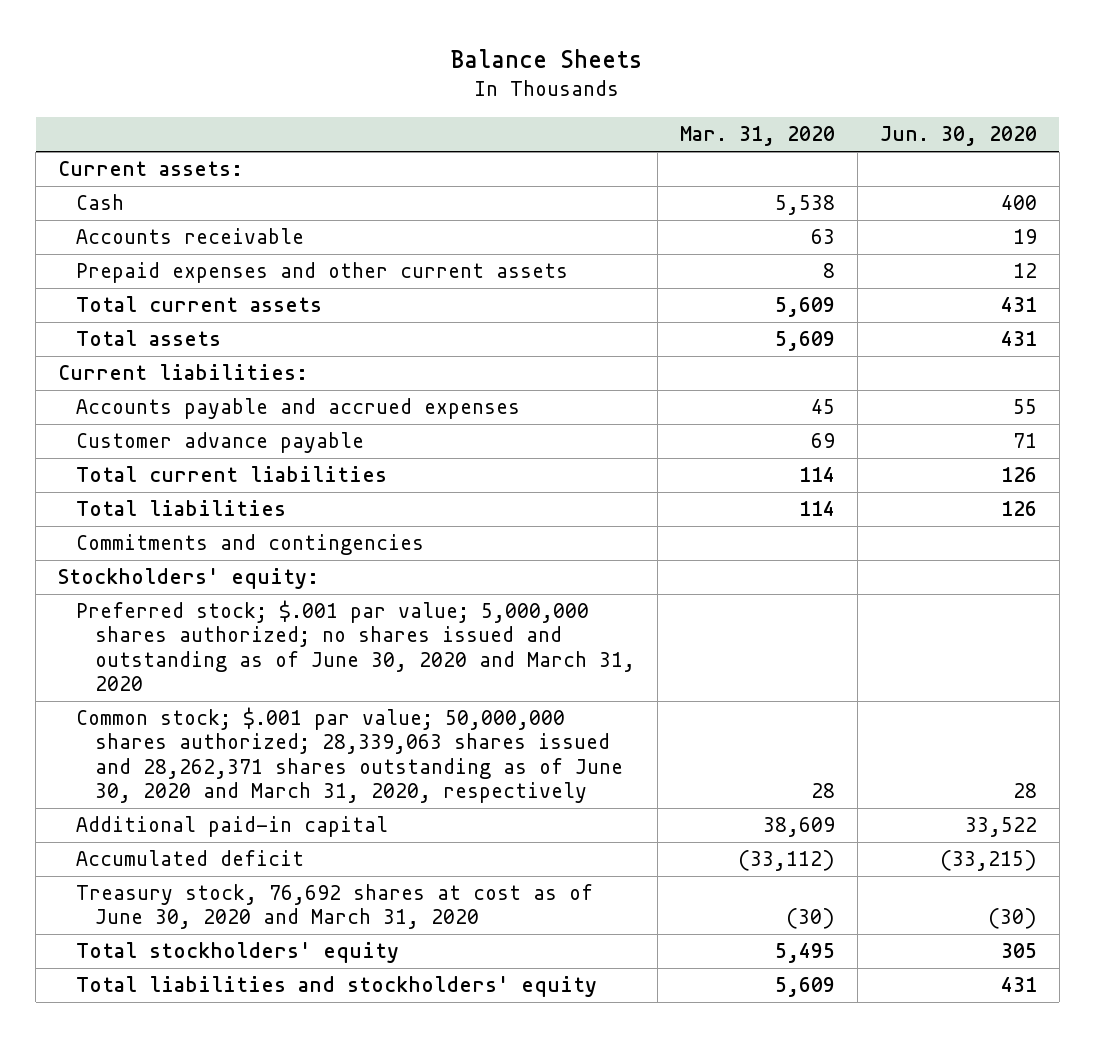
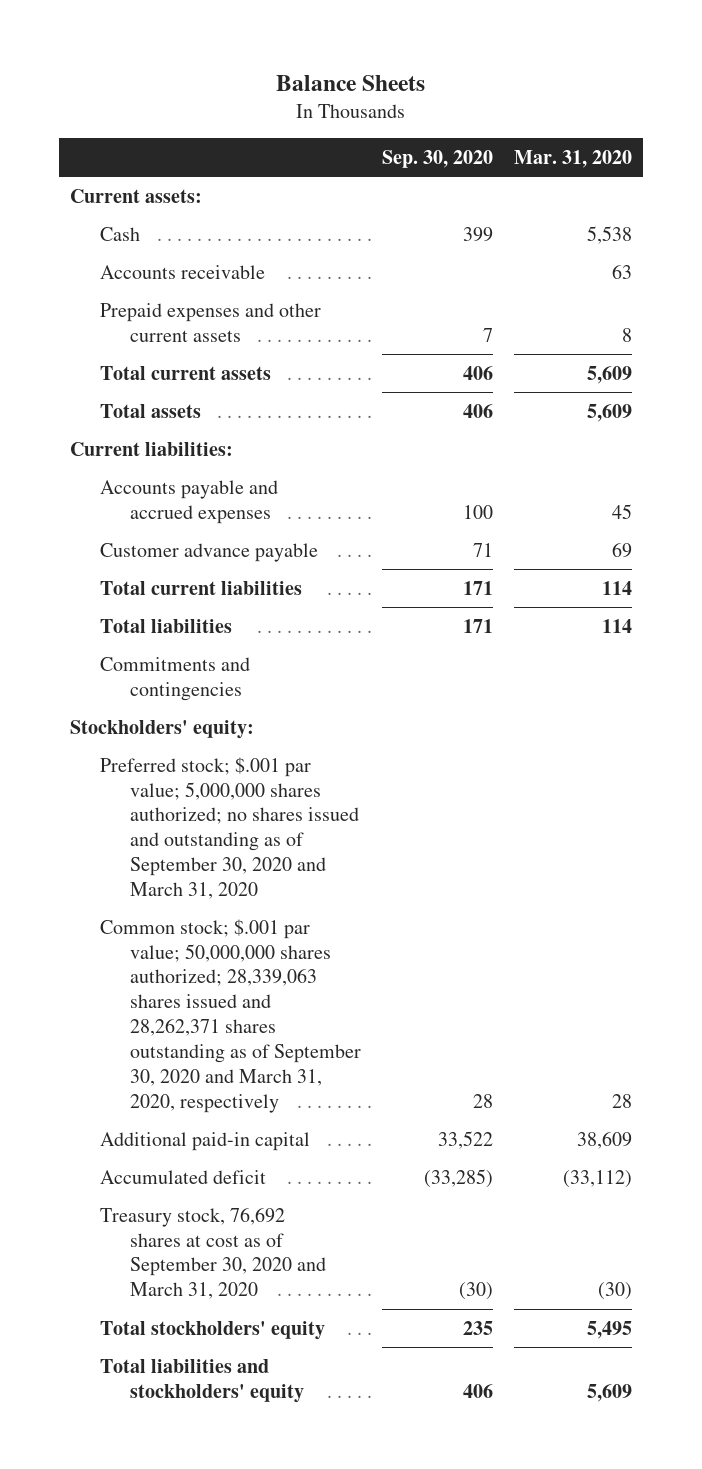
- | Mar. 31, 2020 | Jun. 30, 2020
+ | Sep. 30, 2020 | Mar. 31, 2020
- Preferred stock; $.001 par value; 5,000,000 shares authorized; no shares issued and outstanding as of June 30, 2020 and March 31, 2020
- Common stock; $.001 par value; 50,000,000 shares authorized; 28,339,063 shares issued and 28,262,371 shares outstanding as of June 30, 2020 and March 31, 2020, respectively | 28 | 28
+ Preferred stock; $.001 par value; 5,000,000 shares authorized; no shares issued and outstanding as of September 30, 2020 and March 31, 2020
+ Common stock; $.001 par value; 50,000,000 shares authorized; 28,339,063 shares issued and 28,262,371 shares outstanding as of September 30, 2020 and March 31, 2020, respectively | 28 | 28
- Treasury stock, 76,692 shares at cost as of June 30, 2020 and March 31, 2020 | (30) | (30)
+ Treasury stock, 76,692 shares at cost as of September 30, 2020 and March 31, 2020 | (30) | (30)

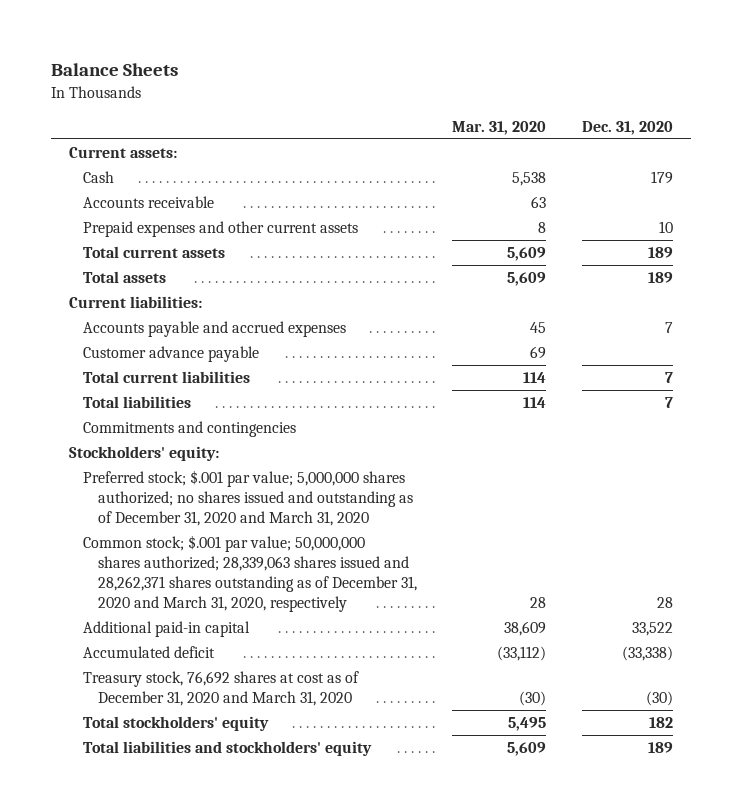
- | Sep. 30, 2020 | Mar. 31, 2020
+ | Mar. 31, 2020 | Dec. 31, 2020
- Preferred stock; $.001 par value; 5,000,000 shares authorized; no shares issued and outstanding as of September 30, 2020 and March 31, 2020
- Common stock; $.001 par value; 50,000,000 shares authorized; 28,339,063 shares issued and 28,262,371 shares outstanding as of September 30, 2020 and March 31, 2020, respectively | 28 | 28
+ Preferred stock; $.001 par value; 5,000,000 shares authorized; no shares issued and outstanding as of December 31, 2020 and March 31, 2020
+ Common stock; $.001 par value; 50,000,000 shares authorized; 28,339,063 shares issued and 28,262,371 shares outstanding as of December 31, 2020 and March 31, 2020, respectively | 28 | 28
- Treasury stock, 76,692 shares at cost as of September 30, 2020 and March 31, 2020 | (30) | (30)
+ Treasury stock, 76,692 shares at cost as of December 31, 2020 and March 31, 2020 | (30) | (30)

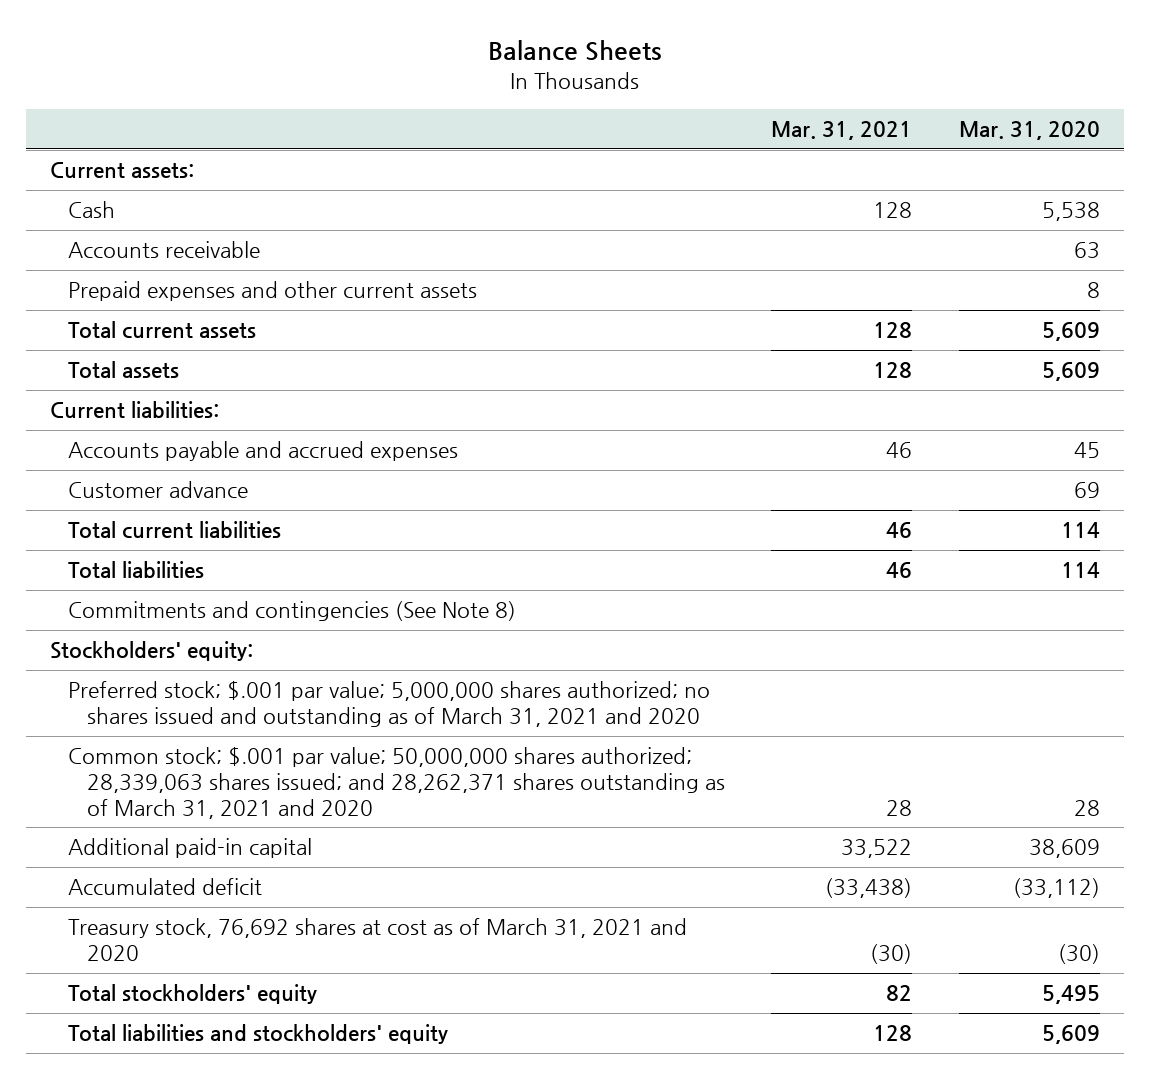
- | Mar. 31, 2020 | Dec. 31, 2020
+ | Mar. 31, 2021 | Mar. 31, 2020
- Customer advance payable | 69 |
+ Customer advance | | 69
- Commitments and contingencies
+ Commitments and contingencies (See Note 8)
- Preferred stock; $.001 par value; 5,000,000 shares authorized; no shares issued and outstanding as of December 31, 2020 and March 31, 2020
- Common stock; $.001 par value; 50,000,000 shares authorized; 28,339,063 shares issued and 28,262,371 shares outstanding as of December 31, 2020 and March 31, 2020, respectively | 28 | 28
+ Preferred stock; $.001 par value; 5,000,000 shares authorized; no shares issued and outstanding as of March 31, 2021 and 2020
+ Common stock; $.001 par value; 50,000,000 shares authorized; 28,339,063 shares issued; and 28,262,371 shares outstanding as of March 31, 2021 and 2020 | 28 | 28
- Treasury stock, 76,692 shares at cost as of December 31, 2020 and March 31, 2020 | (30) | (30)
+ Treasury stock, 76,692 shares at cost as of March 31, 2021 and 2020 | (30) | (30)

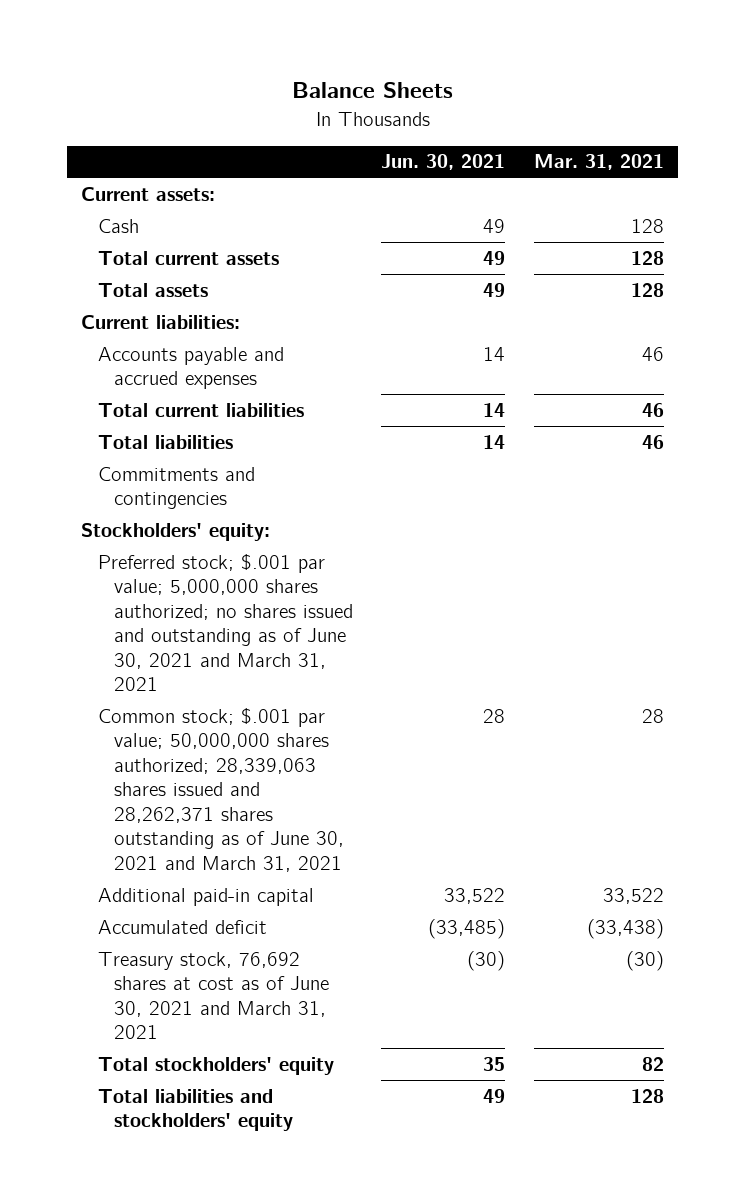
- | Mar. 31, 2021 | Mar. 31, 2020
+ | Jun. 30, 2021 | Mar. 31, 2021
- Accounts receivable | | 63
- Prepaid expenses and other current assets | | 8
- Customer advance | | 69
- Commitments and contingencies (See Note 8)
+ Commitments and contingencies
- Preferred stock; $.001 par value; 5,000,000 shares authorized; no shares issued and outstanding as of March 31, 2021 and 2020
- Common stock; $.001 par value; 50,000,000 shares authorized; 28,339,063 shares issued; and 28,262,371 shares outstanding as of March 31, 2021 and 2020 | 28 | 28
+ Preferred stock; $.001 par value; 5,000,000 shares authorized; no shares issued and outstanding as of June 30, 2021 and March 31, 2021
+ Common stock; $.001 par value; 50,000,000 shares authorized; 28,339,063 shares issued and 28,262,371 shares outstanding as of June 30, 2021 and March 31, 2021 | 28 | 28
- Treasury stock, 76,692 shares at cost as of March 31, 2021 and 2020 | (30) | (30)
+ Treasury stock, 76,692 shares at cost as of June 30, 2021 and March 31, 2021 | (30) | (30)

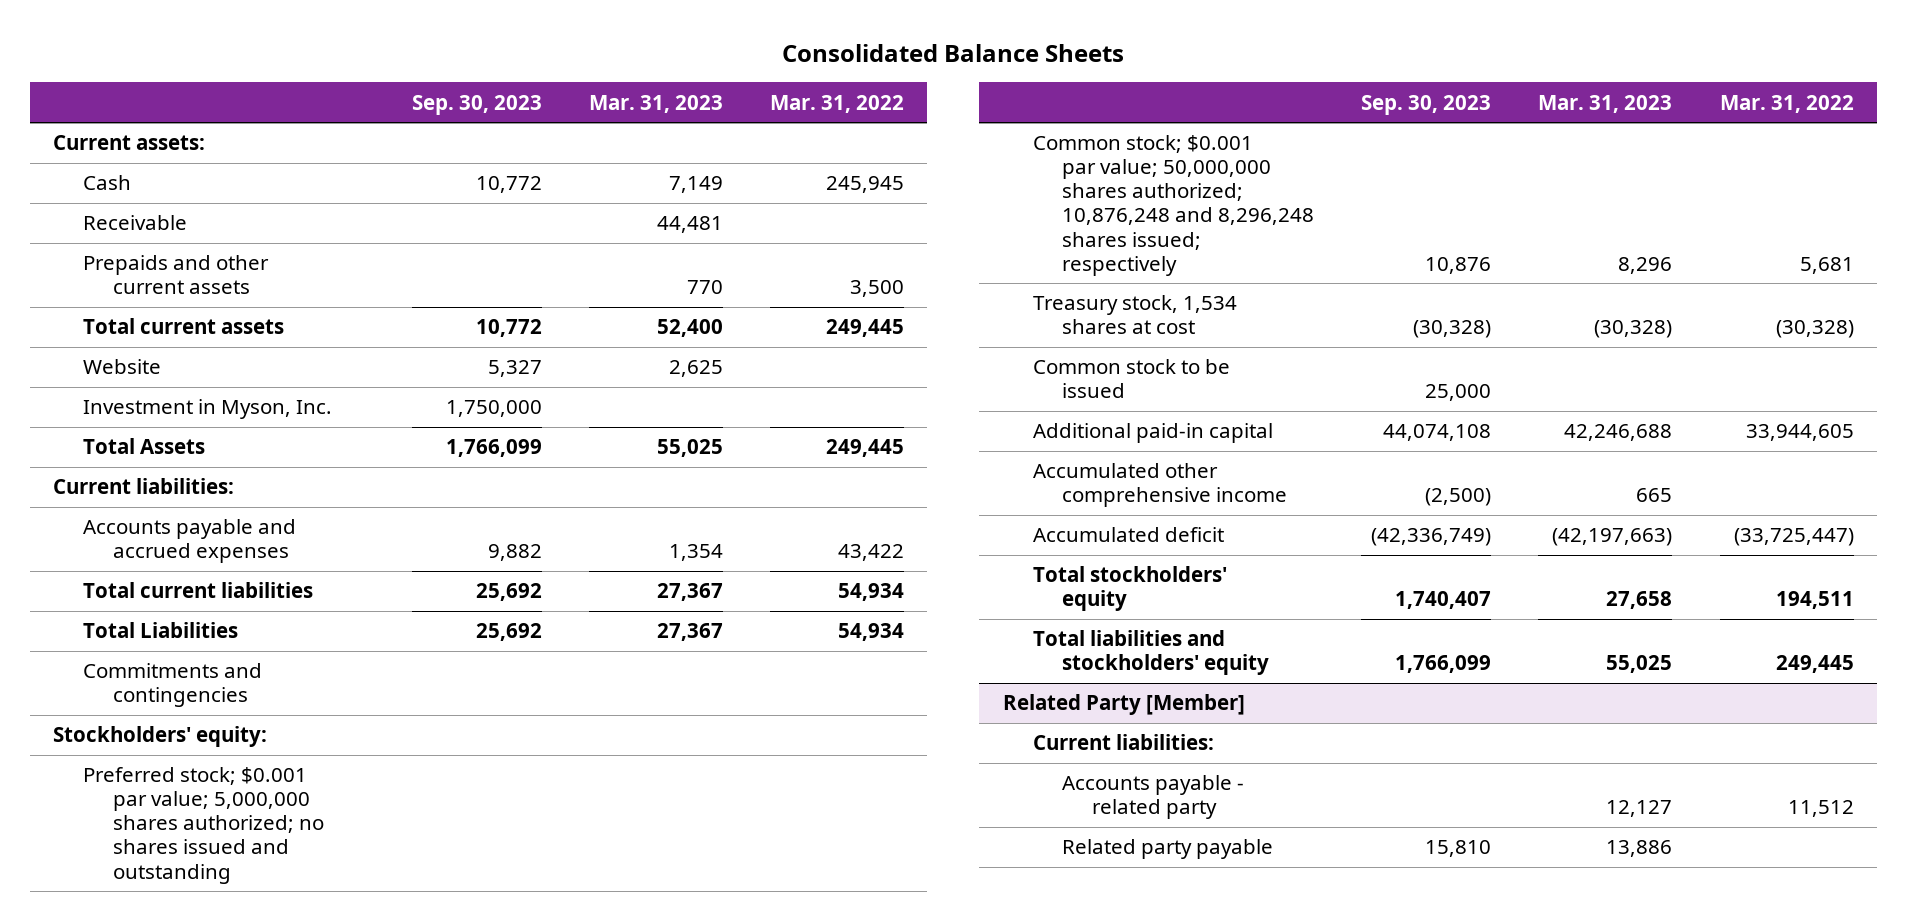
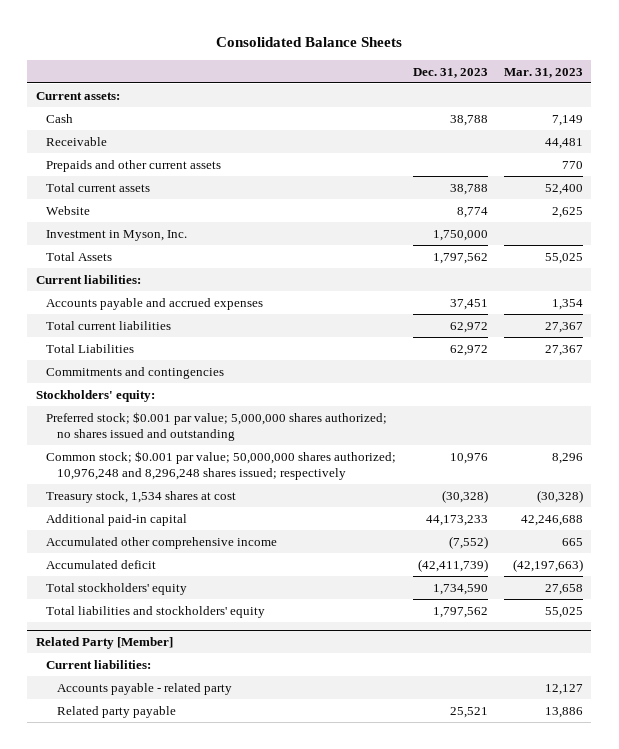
- | Sep. 30, 2023 | Mar. 31, 2023 | Mar. 31, 2022
+ | Dec. 31, 2023 | Mar. 31, 2023
- Common stock; $0.001 par value; 50,000,000 shares authorized; 10,876,248 and 8,296,248 shares issued; respectively | 10,876 | 8,296 | 5,681
+ Common stock; $0.001 par value; 50,000,000 shares authorized; 10,976,248 and 8,296,248 shares issued; respectively | 10,976 | 8,296
- Common stock to be issued | 25,000 | |

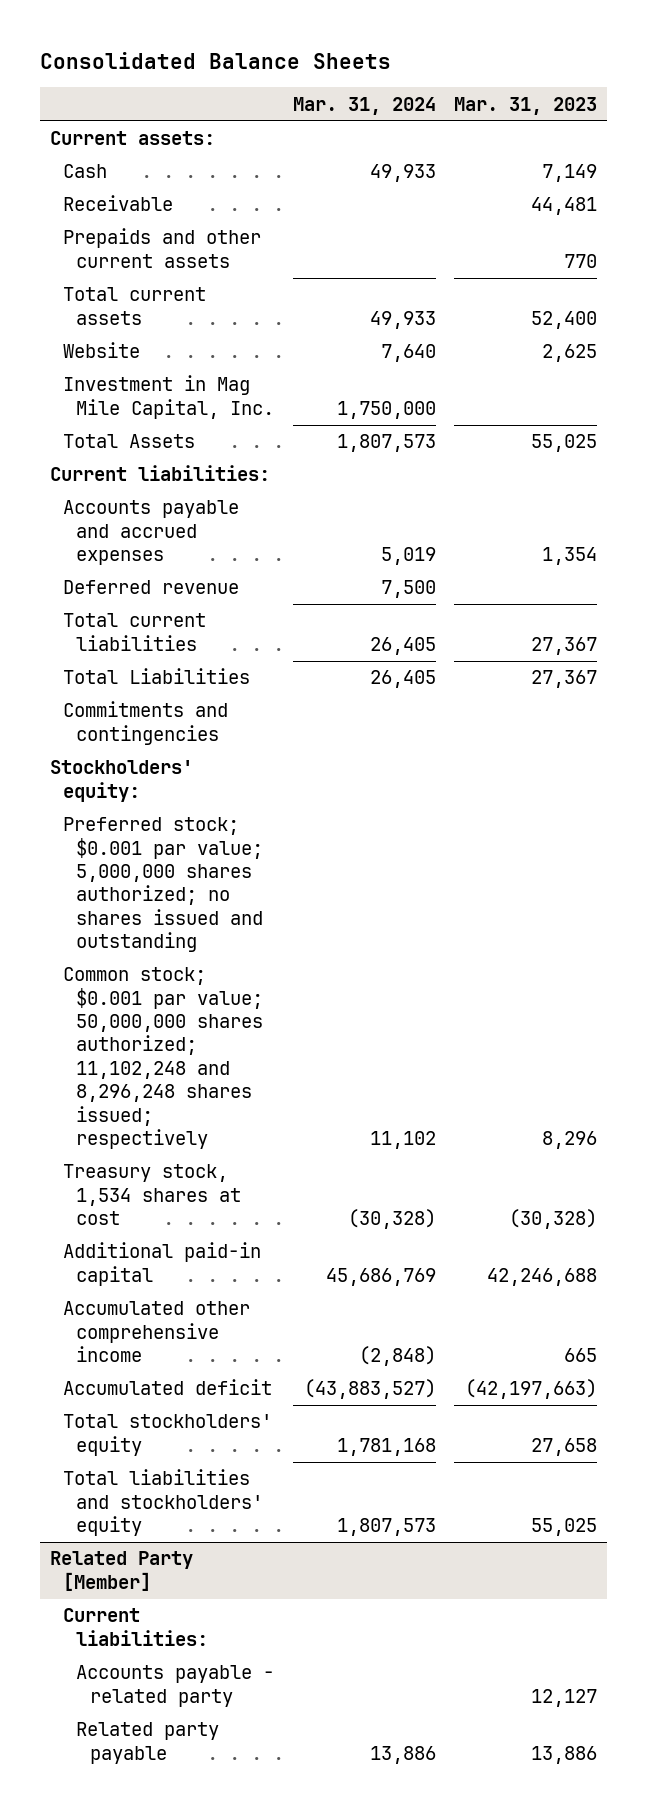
- | Dec. 31, 2023 | Mar. 31, 2023
+ | Mar. 31, 2024 | Mar. 31, 2023
- Investment in Myson, Inc. | 1,750,000 |
+ Investment in Mag Mile Capital, Inc. | 1,750,000 |
+ Deferred revenue | 7,500 |
- Common stock; $0.001 par value; 50,000,000 shares authorized; 10,976,248 and 8,296,248 shares issued; respectively | 10,976 | 8,296
+ Common stock; $0.001 par value; 50,000,000 shares authorized; 11,102,248 and 8,296,248 shares issued; respectively | 11,102 | 8,296

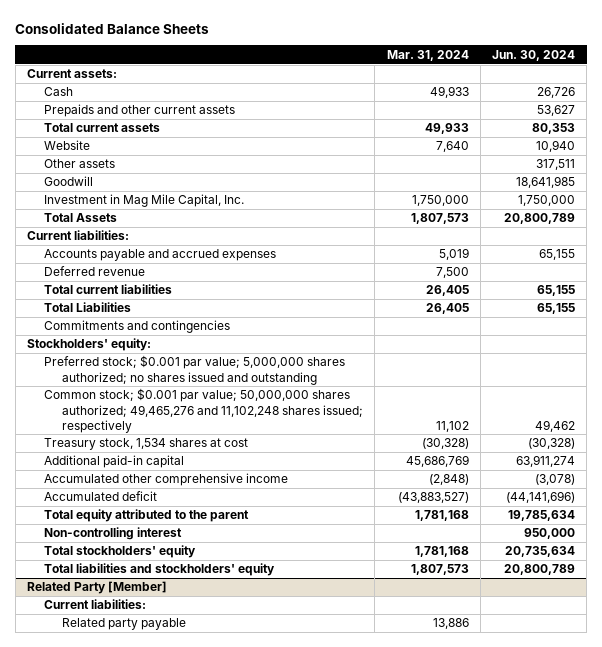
- | Mar. 31, 2024 | Mar. 31, 2023
+ | Mar. 31, 2024 | Jun. 30, 2024
- Receivable | | 44,481
+ Other assets | | 317,511
+ Goodwill | | 18,641,985
- Common stock; $0.001 par value; 50,000,000 shares authorized; 11,102,248 and 8,296,248 shares issued; respectively | 11,102 | 8,296
+ Common stock; $0.001 par value; 50,000,000 shares authorized; 49,465,276 and 11,102,248 shares issued; respectively | 11,102 | 49,462
+ Total equity attributed to the parent | 1,781,168 | 19,785,634
+ Non-controlling interest | | 950,000
@ Related Party [Member]
- Accounts payable - related party | | 12,127

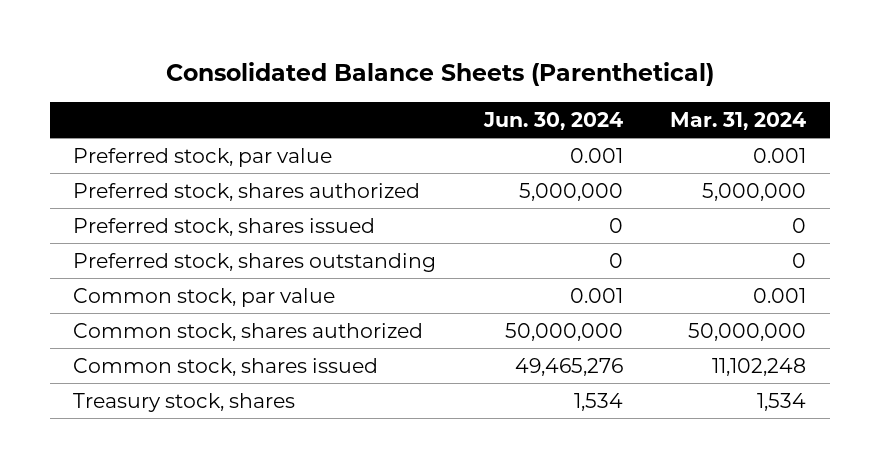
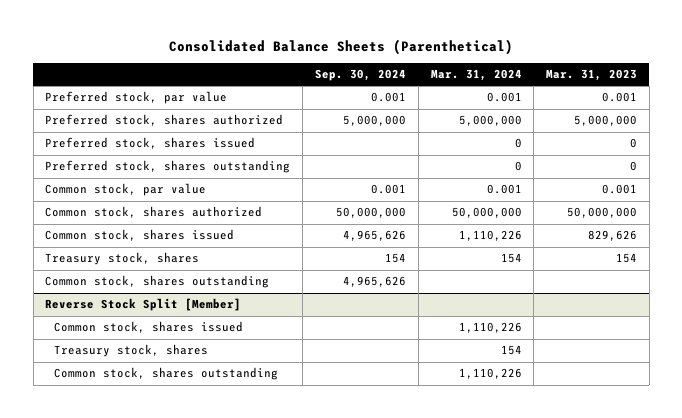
- | Jun. 30, 2024 | Mar. 31, 2024
+ | Sep. 30, 2024 | Mar. 31, 2024 | Mar. 31, 2023
- Common stock, shares issued | 49,465,276 | 11,102,248
- Treasury stock, shares | 1,534 | 1,534
+ Common stock, shares issued | 4,965,626 | 1,110,226 | 829,626
+ Treasury stock, shares | 154 | 154 | 154
+ Common stock, shares outstanding | 4,965,626 | |
+ Reverse Stock Split [Member]
+ Common stock, shares issued | | 1,110,226 |
+ Treasury stock, shares | | 154 |
+ Common stock, shares outstanding | | 1,110,226 |

